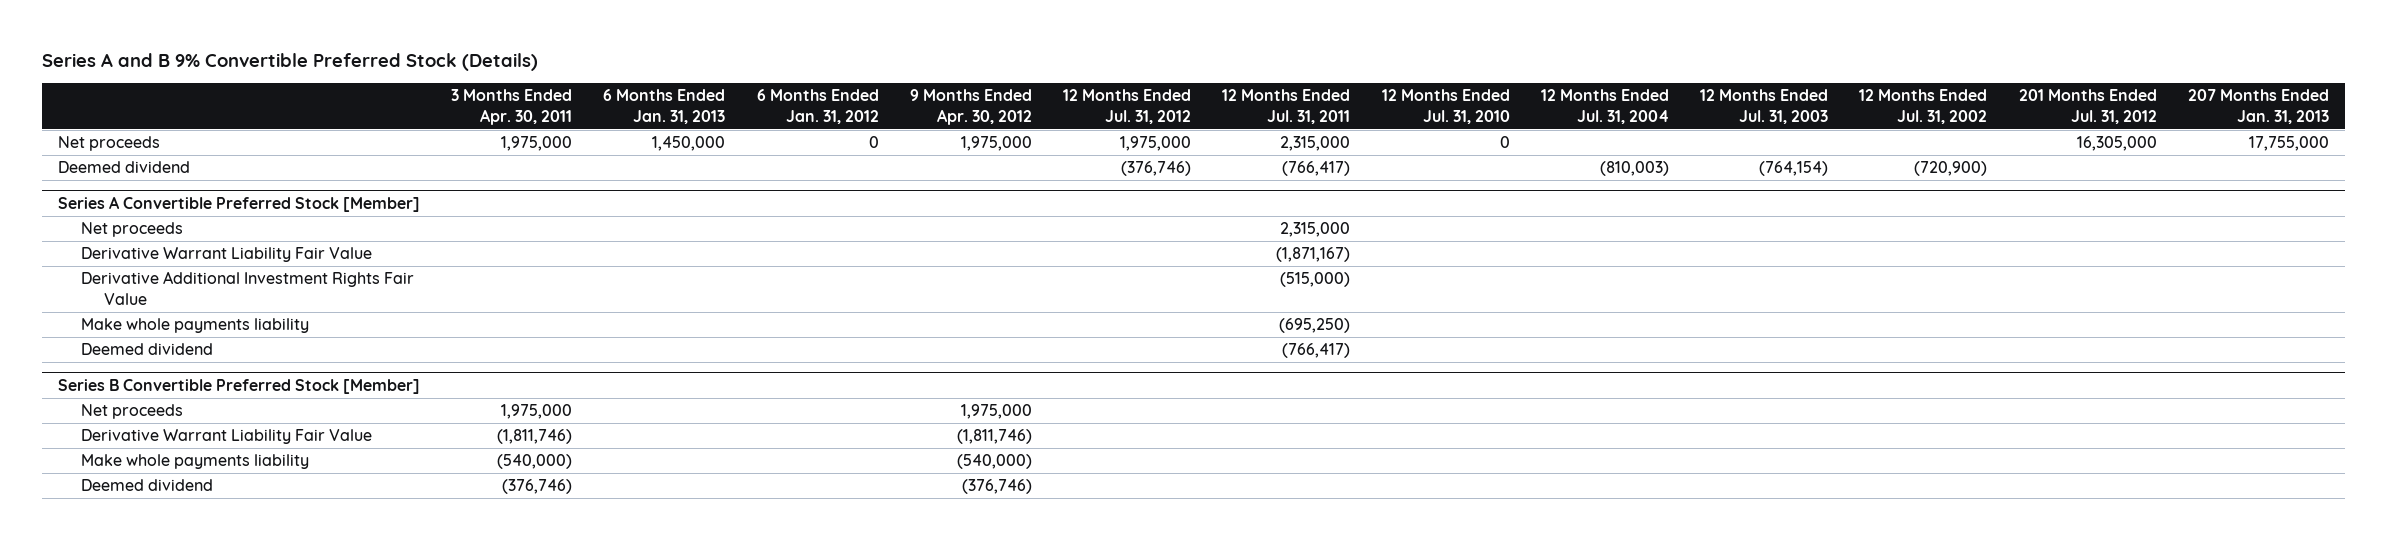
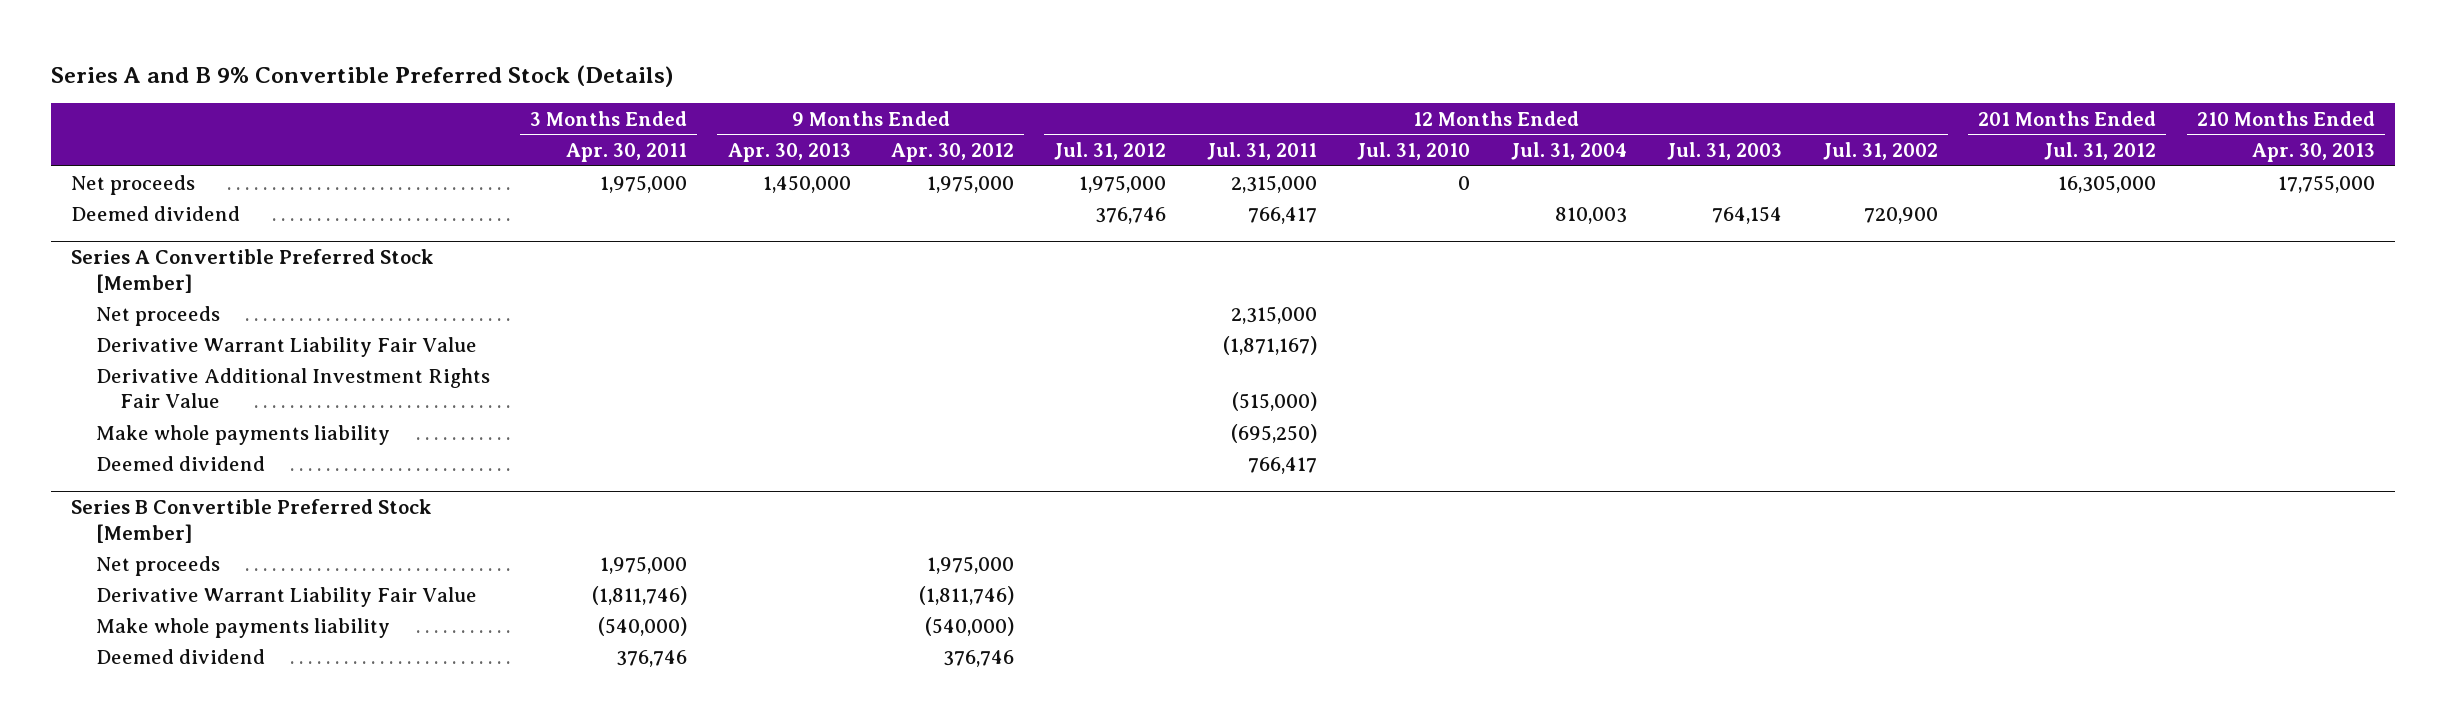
- | 3 Months Ended Apr. 30, 2011 | 6 Months Ended Jan. 31, 2013 | 6 Months Ended Jan. 31, 2012 | 9 Months Ended Apr. 30, 2012 | 12 Months Ended Jul. 31, 2012 | 12 Months Ended Jul. 31, 2011 | 12 Months Ended Jul. 31, 2010 | 12 Months Ended Jul. 31, 2004 | 12 Months Ended Jul. 31, 2003 | 12 Months Ended Jul. 31, 2002 | 201 Months Ended Jul. 31, 2012 | 207 Months Ended Jan. 31, 2013
+ | 3 Months Ended Apr. 30, 2011 | 9 Months Ended Apr. 30, 2013 | 9 Months Ended Apr. 30, 2012 | 12 Months Ended Jul. 31, 2012 | 12 Months Ended Jul. 31, 2011 | 12 Months Ended Jul. 31, 2010 | 12 Months Ended Jul. 31, 2004 | 12 Months Ended Jul. 31, 2003 | 12 Months Ended Jul. 31, 2002 | 201 Months Ended Jul. 31, 2012 | 210 Months Ended Apr. 30, 2013
- Deemed dividend | | | | | (376,746) | (766,417) | | (810,003) | (764,154) | (720,900) | |
+ Deemed dividend | | | | 376,746 | 766,417 | | 810,003 | 764,154 | 720,900 | |
@ Series A Convertible Preferred Stock [Member]
- Deemed dividend | | | | | | (766,417) | | | | | |
+ Deemed dividend | | | | | 766,417 | | | | | |
@ Series B Convertible Preferred Stock [Member]
- Deemed dividend | (376,746) | | | (376,746) | | | | | | | |
+ Deemed dividend | 376,746 | | 376,746 | | | | | | | |

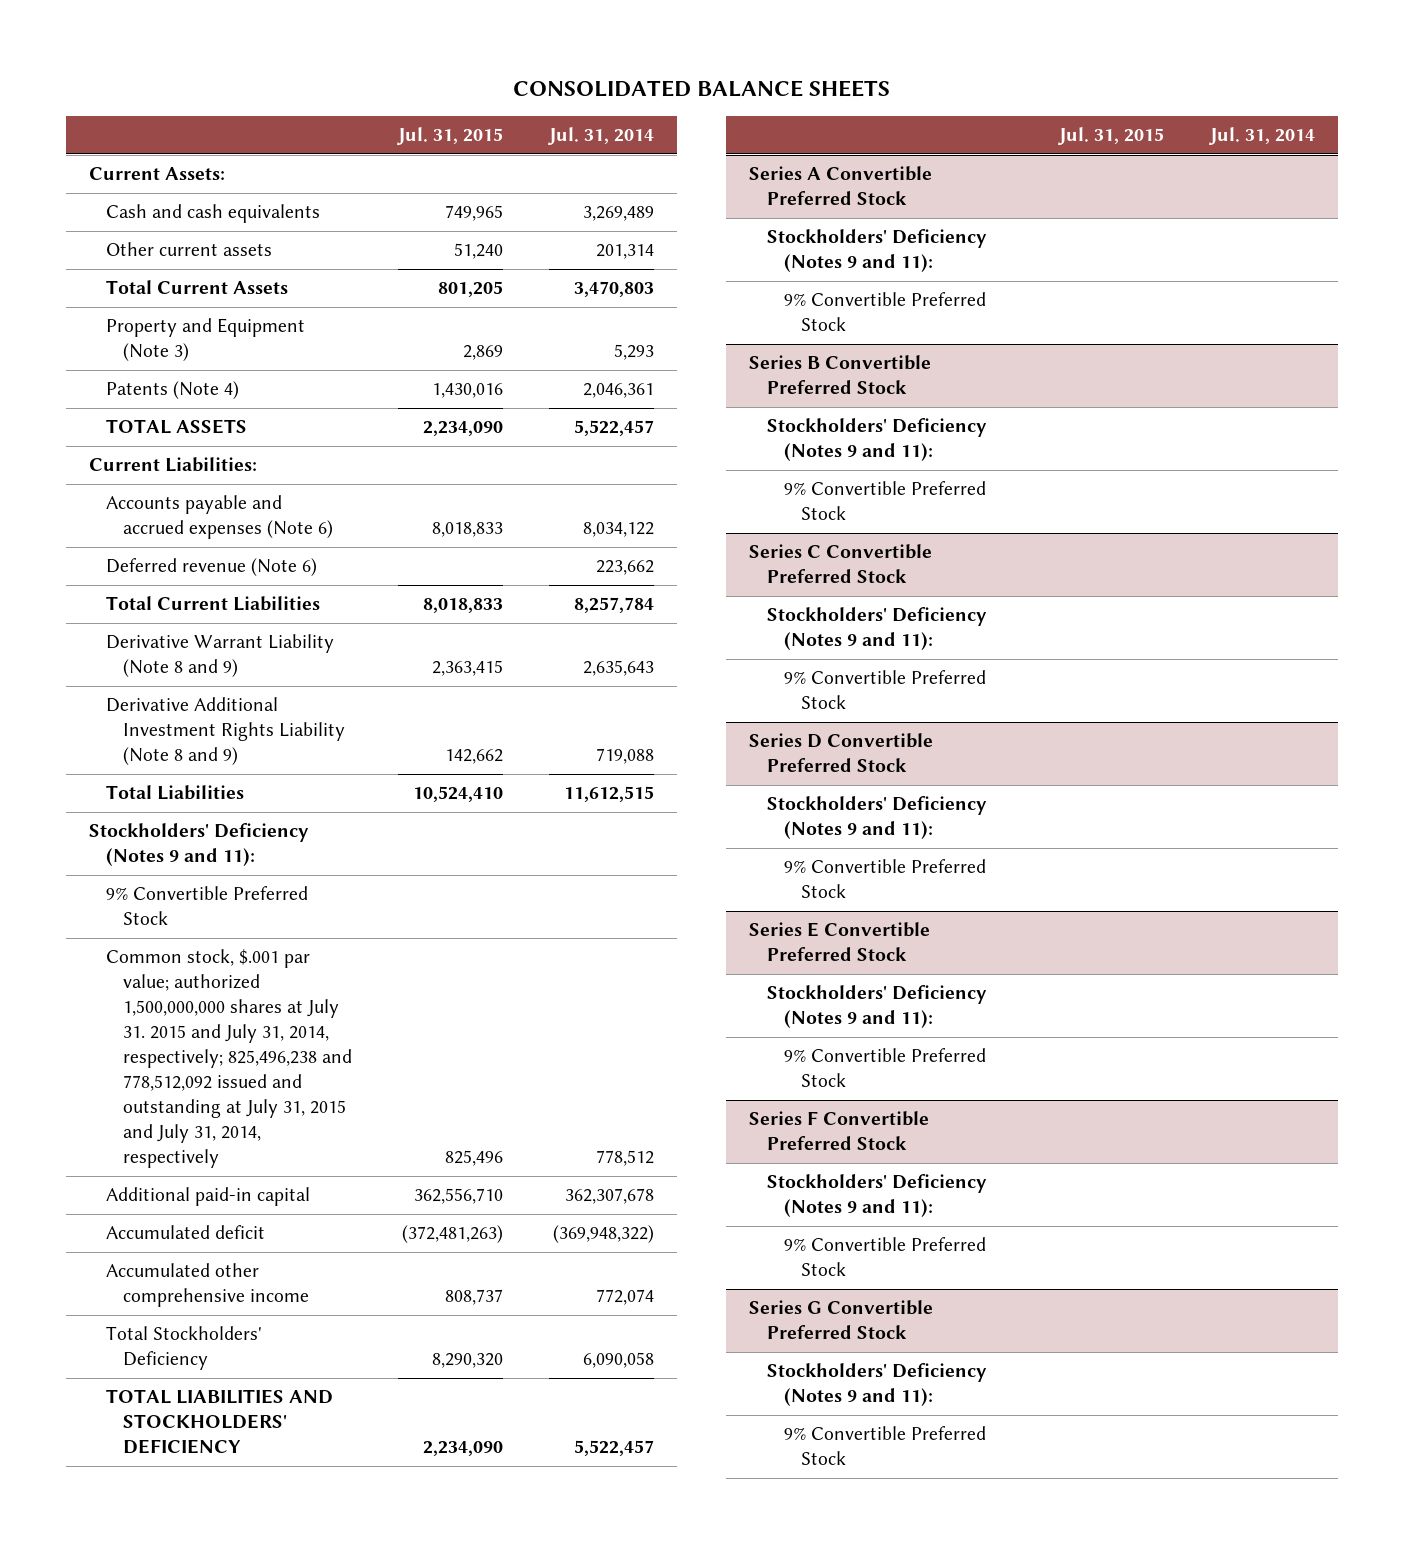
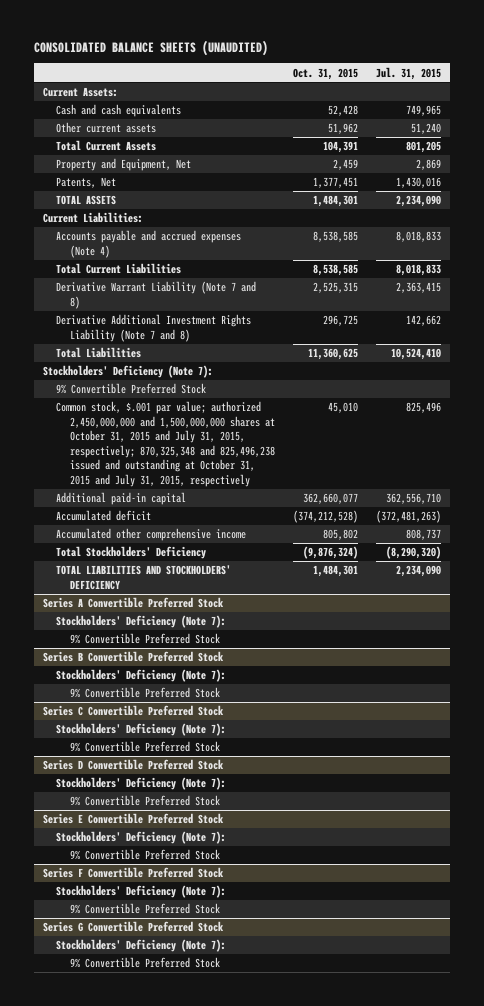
- CONSOLIDATED BALANCE SHEETS
+ CONSOLIDATED BALANCE SHEETS (UNAUDITED)
- | Jul. 31, 2015 | Jul. 31, 2014
+ | Oct. 31, 2015 | Jul. 31, 2015
- Property and Equipment (Note 3) | 2,869 | 5,293
- Patents (Note 4) | 1,430,016 | 2,046,361
+ Property and Equipment, Net | 2,459 | 2,869
+ Patents, Net | 1,377,451 | 1,430,016
- Accounts payable and accrued expenses (Note 6) | 8,018,833 | 8,034,122
- Deferred revenue (Note 6) | | 223,662
+ Accounts payable and accrued expenses (Note 4) | 8,538,585 | 8,018,833
- Derivative Warrant Liability (Note 8 and 9) | 2,363,415 | 2,635,643
- Derivative Additional Investment Rights Liability (Note 8 and 9) | 142,662 | 719,088
+ Derivative Warrant Liability (Note 7 and 8) | 2,525,315 | 2,363,415
+ Derivative Additional Investment Rights Liability (Note 7 and 8) | 296,725 | 142,662
- Stockholders' Deficiency (Notes 9 and 11):
+ Stockholders' Deficiency (Note 7):
- Common stock, $.001 par value; authorized 1,500,000,000 shares at July 31. 2015 and July 31, 2014, respectively; 825,496,238 and 778,512,092 issued and outstanding at July 31, 2015 and July 31, 2014, respectively | 825,496 | 778,512
+ Common stock, $.001 par value; authorized 2,450,000,000 and 1,500,000,000 shares at October 31, 2015 and July 31, 2015, respectively; 870,325,348 and 825,496,238 issued and outstanding at October 31, 2015 and July 31, 2015, respectively | 45,010 | 825,496
- Total Stockholders' Deficiency | 8,290,320 | 6,090,058
+ Total Stockholders' Deficiency | (9,876,324) | (8,290,320)
@ Series A Convertible Preferred Stock
- Stockholders' Deficiency (Notes 9 and 11):
+ Stockholders' Deficiency (Note 7):
@ Series B Convertible Preferred Stock
- Stockholders' Deficiency (Notes 9 and 11):
+ Stockholders' Deficiency (Note 7):
@ Series C Convertible Preferred Stock
- Stockholders' Deficiency (Notes 9 and 11):
+ Stockholders' Deficiency (Note 7):
@ Series D Convertible Preferred Stock
- Stockholders' Deficiency (Notes 9 and 11):
+ Stockholders' Deficiency (Note 7):
@ Series E Convertible Preferred Stock
- Stockholders' Deficiency (Notes 9 and 11):
+ Stockholders' Deficiency (Note 7):
@ Series F Convertible Preferred Stock
- Stockholders' Deficiency (Notes 9 and 11):
+ Stockholders' Deficiency (Note 7):
@ Series G Convertible Preferred Stock
- Stockholders' Deficiency (Notes 9 and 11):
+ Stockholders' Deficiency (Note 7):

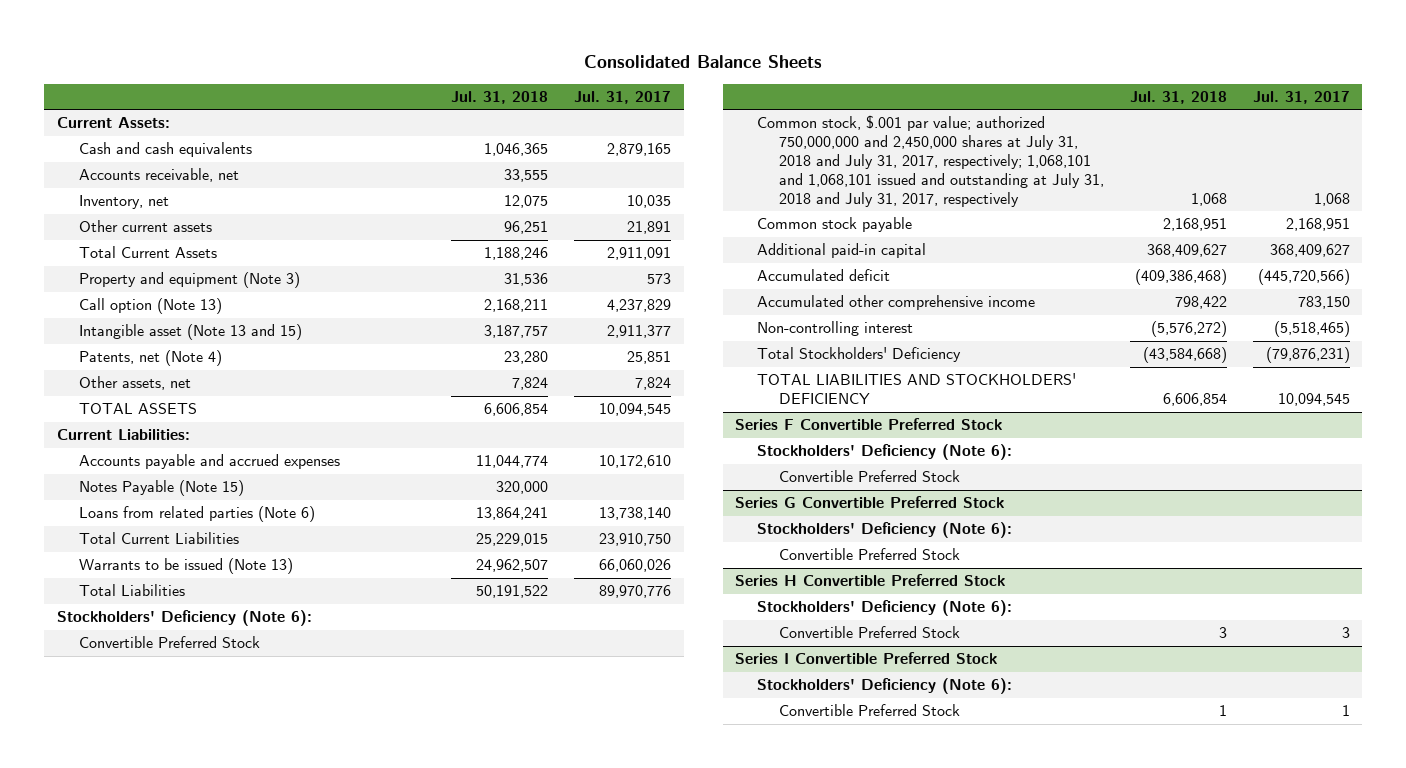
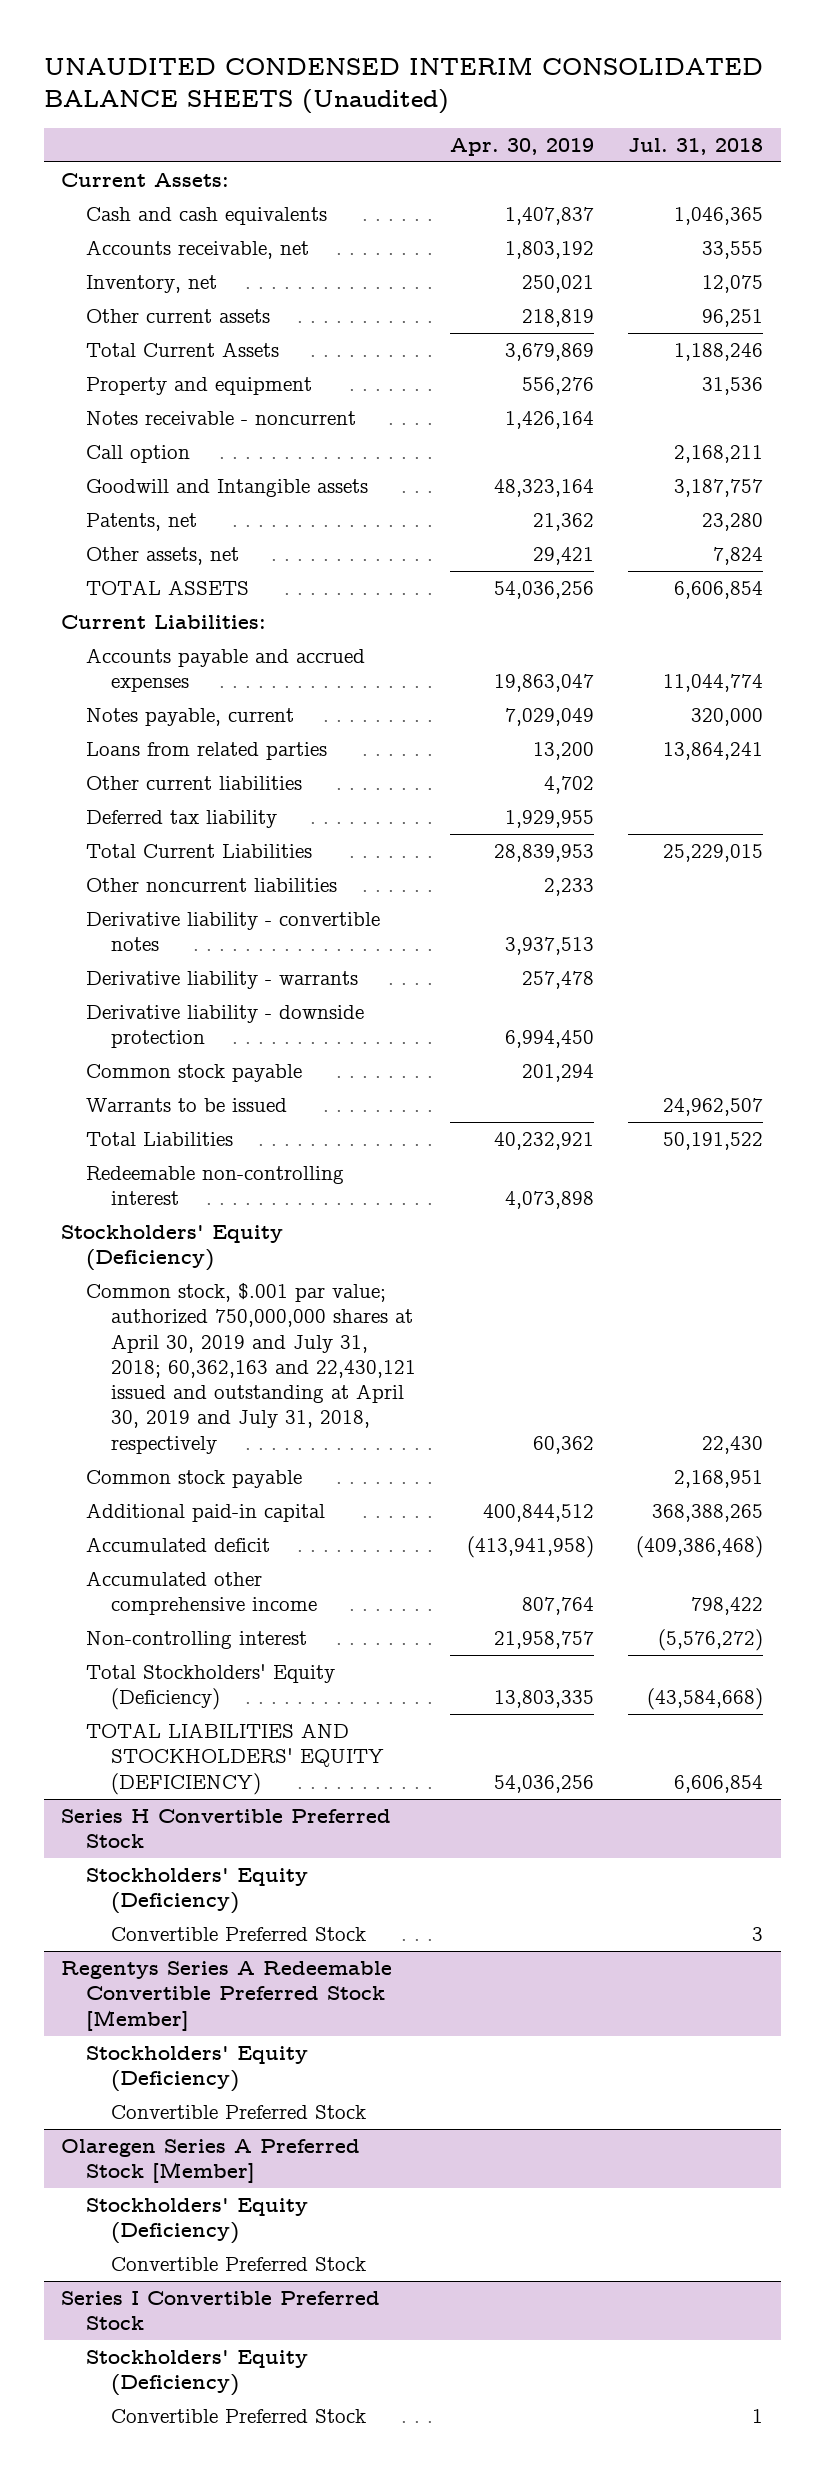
- Consolidated Balance Sheets
+ UNAUDITED CONDENSED INTERIM CONSOLIDATED BALANCE SHEETS (Unaudited)
- | Jul. 31, 2018 | Jul. 31, 2017
+ | Apr. 30, 2019 | Jul. 31, 2018
- Property and equipment (Note 3) | 31,536 | 573
- Call option (Note 13) | 2,168,211 | 4,237,829
- Intangible asset (Note 13 and 15) | 3,187,757 | 2,911,377
- Patents, net (Note 4) | 23,280 | 25,851
+ Property and equipment | 556,276 | 31,536
+ Notes receivable - noncurrent | 1,426,164 |
+ Call option | | 2,168,211
+ Goodwill and Intangible assets | 48,323,164 | 3,187,757
+ Patents, net | 21,362 | 23,280
- Notes Payable (Note 15) | 320,000 |
- Loans from related parties (Note 6) | 13,864,241 | 13,738,140
+ Notes payable, current | 7,029,049 | 320,000
+ Loans from related parties | 13,200 | 13,864,241
+ Other current liabilities | 4,702 |
+ Deferred tax liability | 1,929,955 |
- Warrants to be issued (Note 13) | 24,962,507 | 66,060,026
+ Other noncurrent liabilities | 2,233 |
+ Derivative liability - convertible notes | 3,937,513 |
+ Derivative liability - warrants | 257,478 |
+ Derivative liability - downside protection | 6,994,450 |
+ Common stock payable | 201,294 |
+ Warrants to be issued | | 24,962,507
- Stockholders' Deficiency (Note 6):
- Convertible Preferred Stock
- Common stock, $.001 par value; authorized 750,000,000 and 2,450,000 shares at July 31, 2018 and July 31, 2017, respectively; 1,068,101 and 1,068,101 issued and outstanding at July 31, 2018 and July 31, 2017, respectively | 1,068 | 1,068
+ Redeemable non-controlling interest | 4,073,898 |
+ Stockholders' Equity (Deficiency)
+ Common stock, $.001 par value; authorized 750,000,000 shares at April 30, 2019 and July 31, 2018; 60,362,163 and 22,430,121 issued and outstanding at April 30, 2019 and July 31, 2018, respectively | 60,362 | 22,430
- Additional paid-in capital | 368,409,627 | 368,409,627
+ Additional paid-in capital | 400,844,512 | 368,388,265
- Total Stockholders' Deficiency | (43,584,668) | (79,876,231)
- TOTAL LIABILITIES AND STOCKHOLDERS' DEFICIENCY | 6,606,854 | 10,094,545
- Series F Convertible Preferred Stock
- Stockholders' Deficiency (Note 6):
- Convertible Preferred Stock
- Series G Convertible Preferred Stock
- Stockholders' Deficiency (Note 6):
- Convertible Preferred Stock
+ Total Stockholders' Equity (Deficiency) | 13,803,335 | (43,584,668)
+ TOTAL LIABILITIES AND STOCKHOLDERS' EQUITY (DEFICIENCY) | 54,036,256 | 6,606,854
@ Series H Convertible Preferred Stock
- Stockholders' Deficiency (Note 6):
+ Stockholders' Equity (Deficiency)
+ Regentys Series A Redeemable Convertible Preferred Stock [Member]
+ Stockholders' Equity (Deficiency)
+ Convertible Preferred Stock
+ Olaregen Series A Preferred Stock [Member]
+ Stockholders' Equity (Deficiency)
+ Convertible Preferred Stock
@ Series I Convertible Preferred Stock
- Stockholders' Deficiency (Note 6):
+ Stockholders' Equity (Deficiency)

